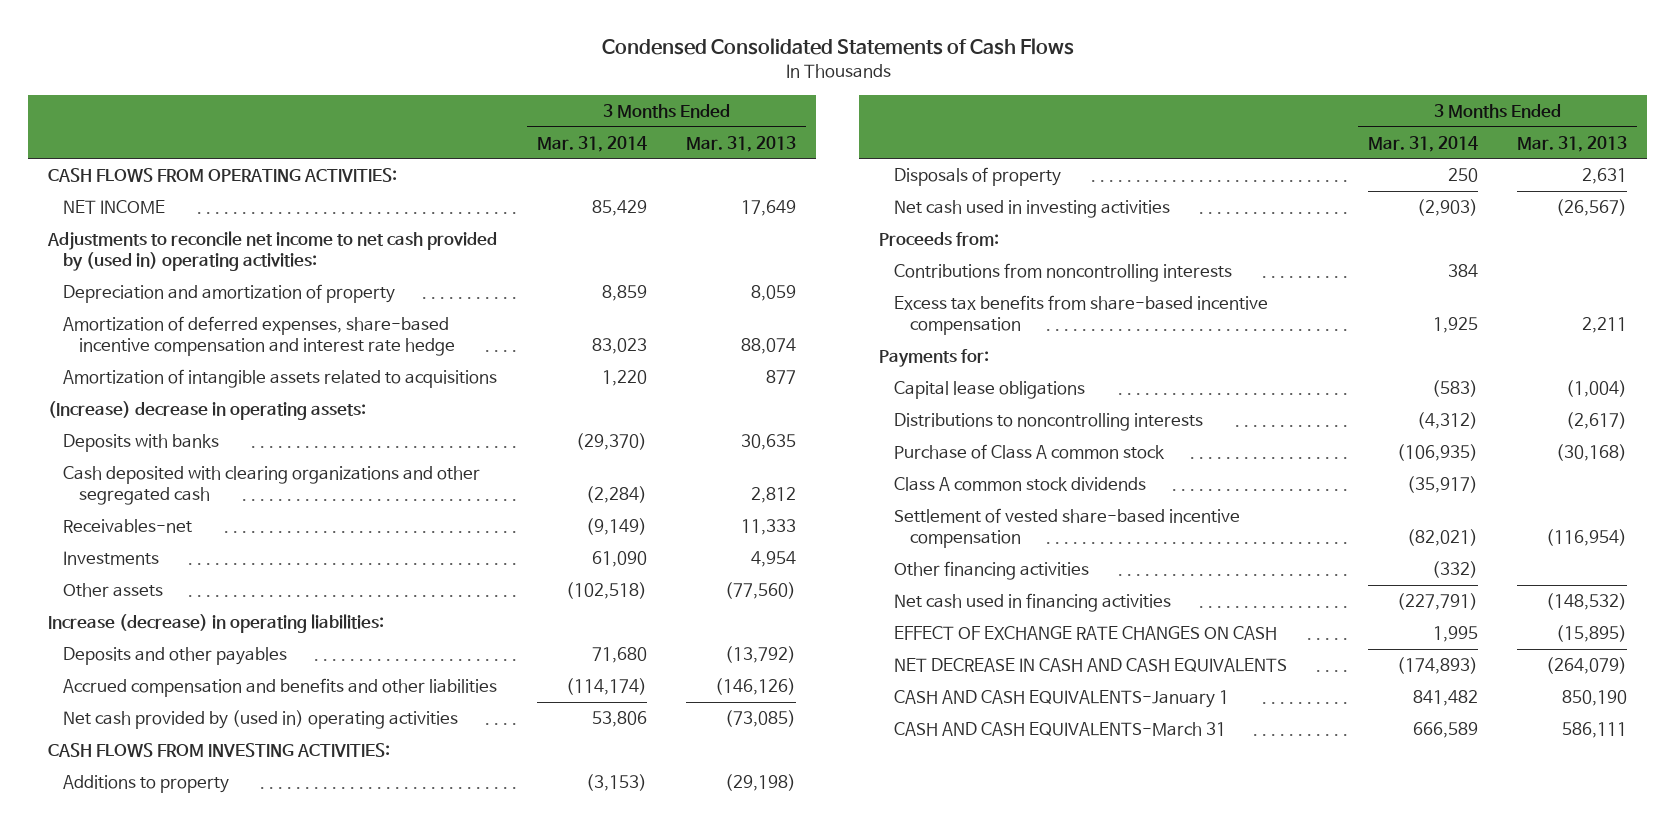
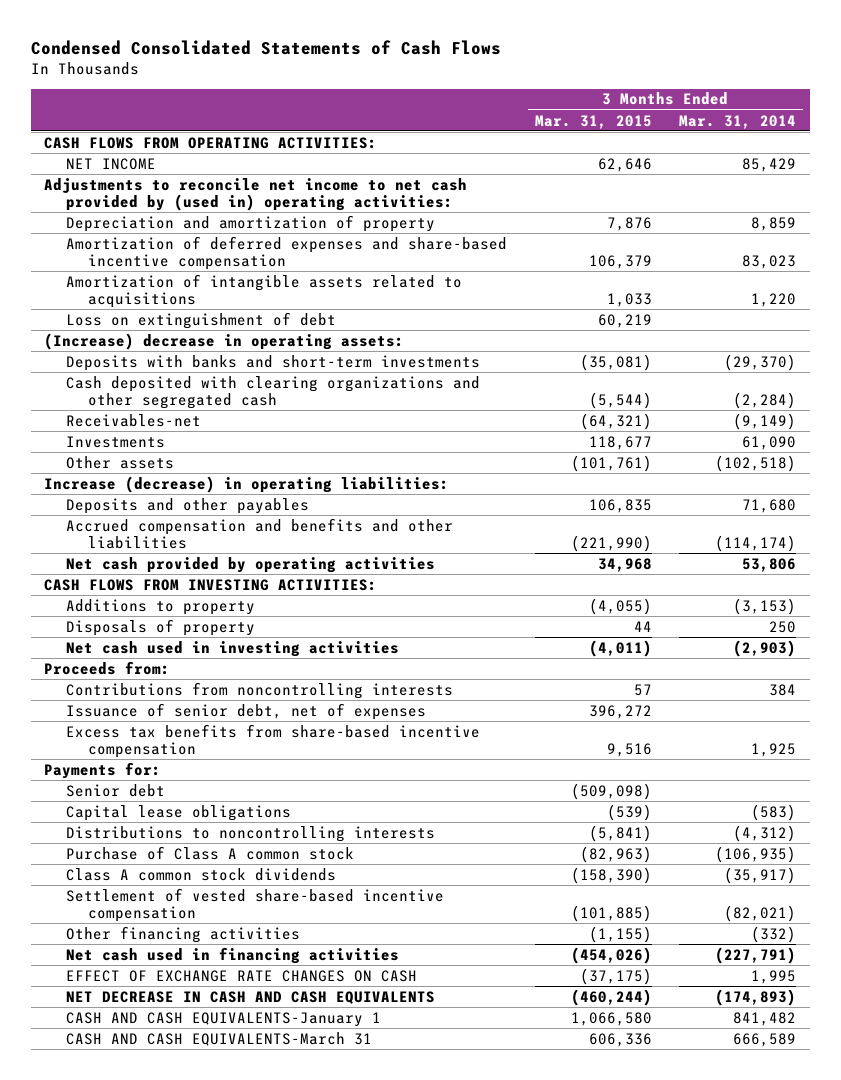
- | 3 Months Ended Mar. 31, 2014 | 3 Months Ended Mar. 31, 2013
+ | 3 Months Ended Mar. 31, 2015 | 3 Months Ended Mar. 31, 2014
- Amortization of deferred expenses, share-based incentive compensation and interest rate hedge | 83,023 | 88,074
+ Amortization of deferred expenses and share-based incentive compensation | 106,379 | 83,023
+ Loss on extinguishment of debt | 60,219 |
- Deposits with banks | (29,370) | 30,635
+ Deposits with banks and short-term investments | (35,081) | (29,370)
- Net cash provided by (used in) operating activities | 53,806 | (73,085)
+ Net cash provided by operating activities | 34,968 | 53,806
+ Issuance of senior debt, net of expenses | 396,272 |
+ Senior debt | (509,098) |

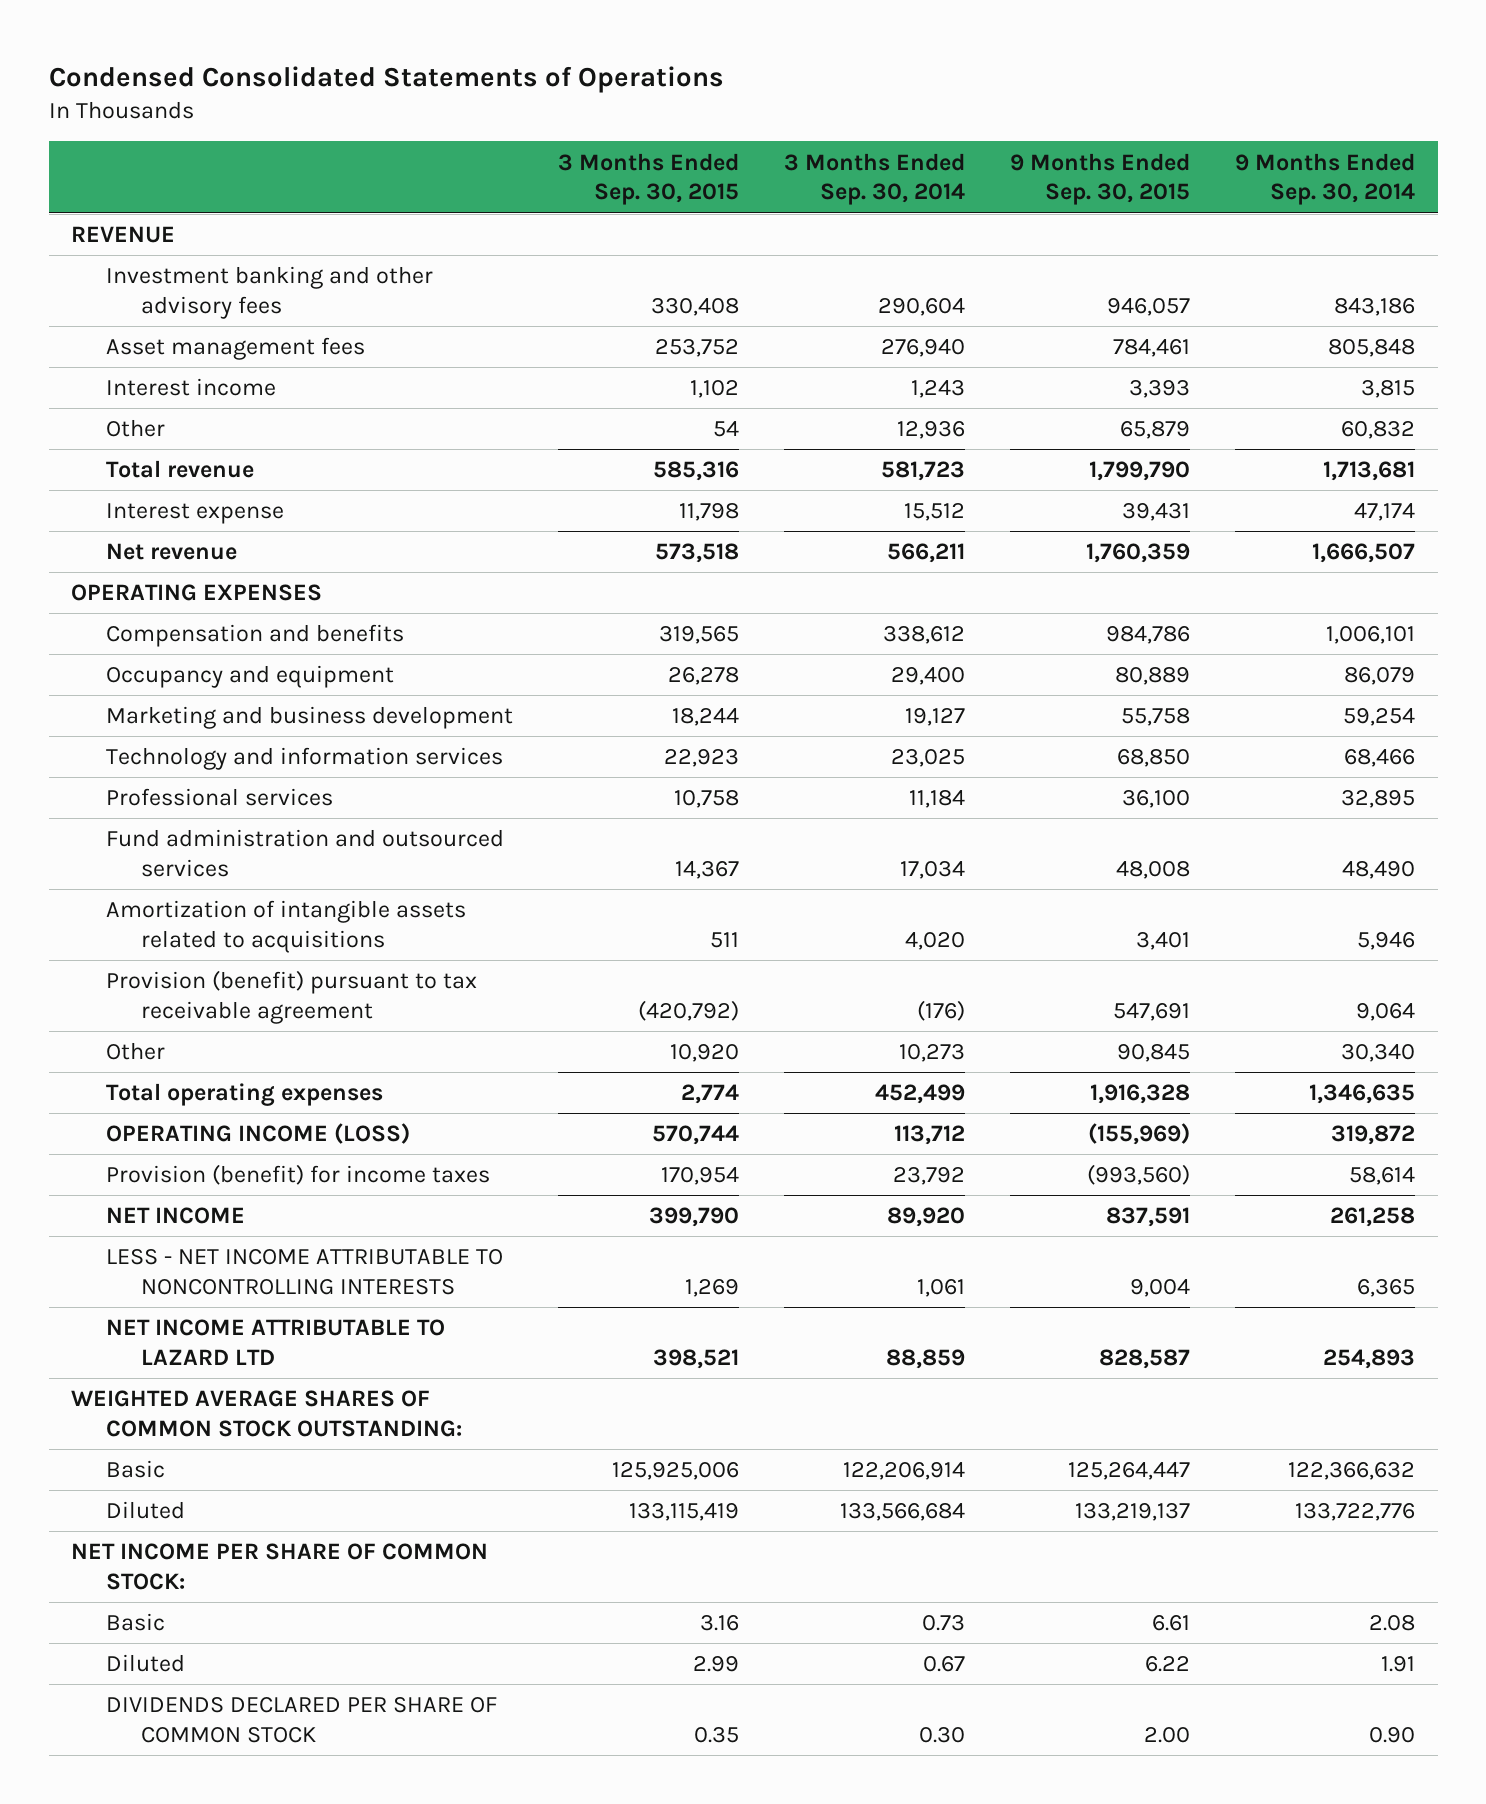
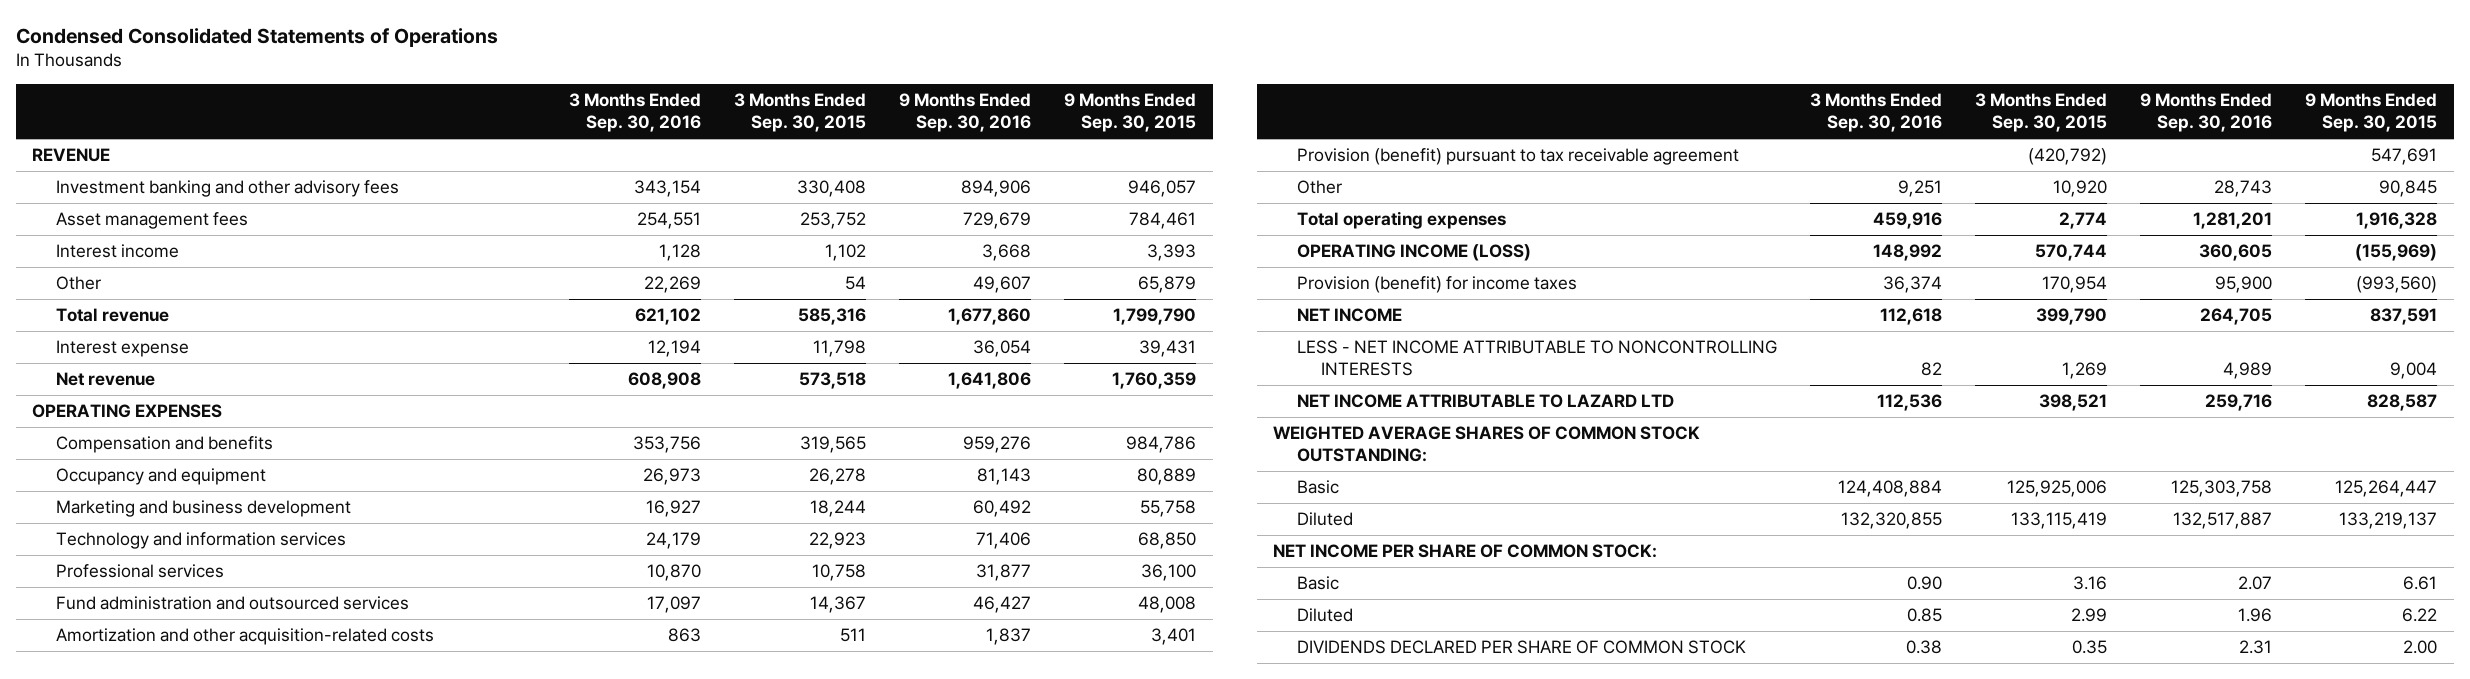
- | 3 Months Ended Sep. 30, 2015 | 3 Months Ended Sep. 30, 2014 | 9 Months Ended Sep. 30, 2015 | 9 Months Ended Sep. 30, 2014
+ | 3 Months Ended Sep. 30, 2016 | 3 Months Ended Sep. 30, 2015 | 9 Months Ended Sep. 30, 2016 | 9 Months Ended Sep. 30, 2015
- Amortization of intangible assets related to acquisitions | 511 | 4,020 | 3,401 | 5,946
+ Amortization and other acquisition-related costs | 863 | 511 | 1,837 | 3,401

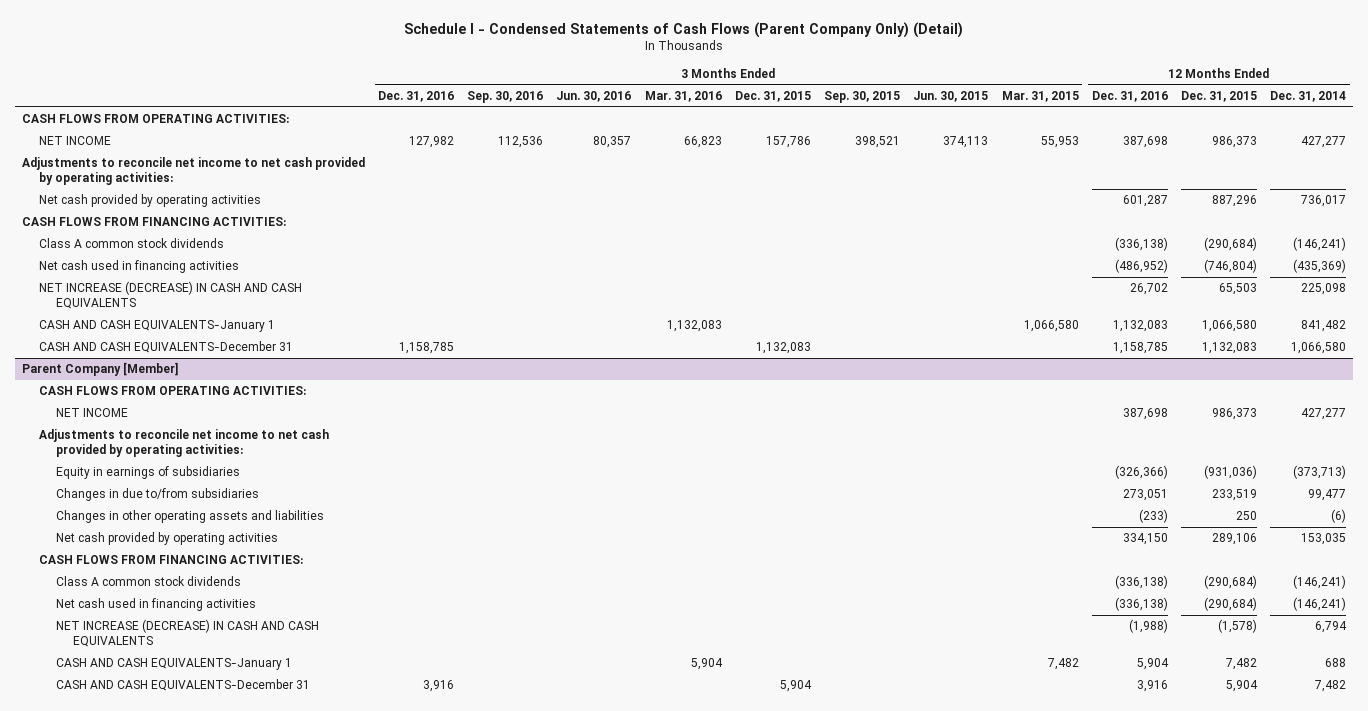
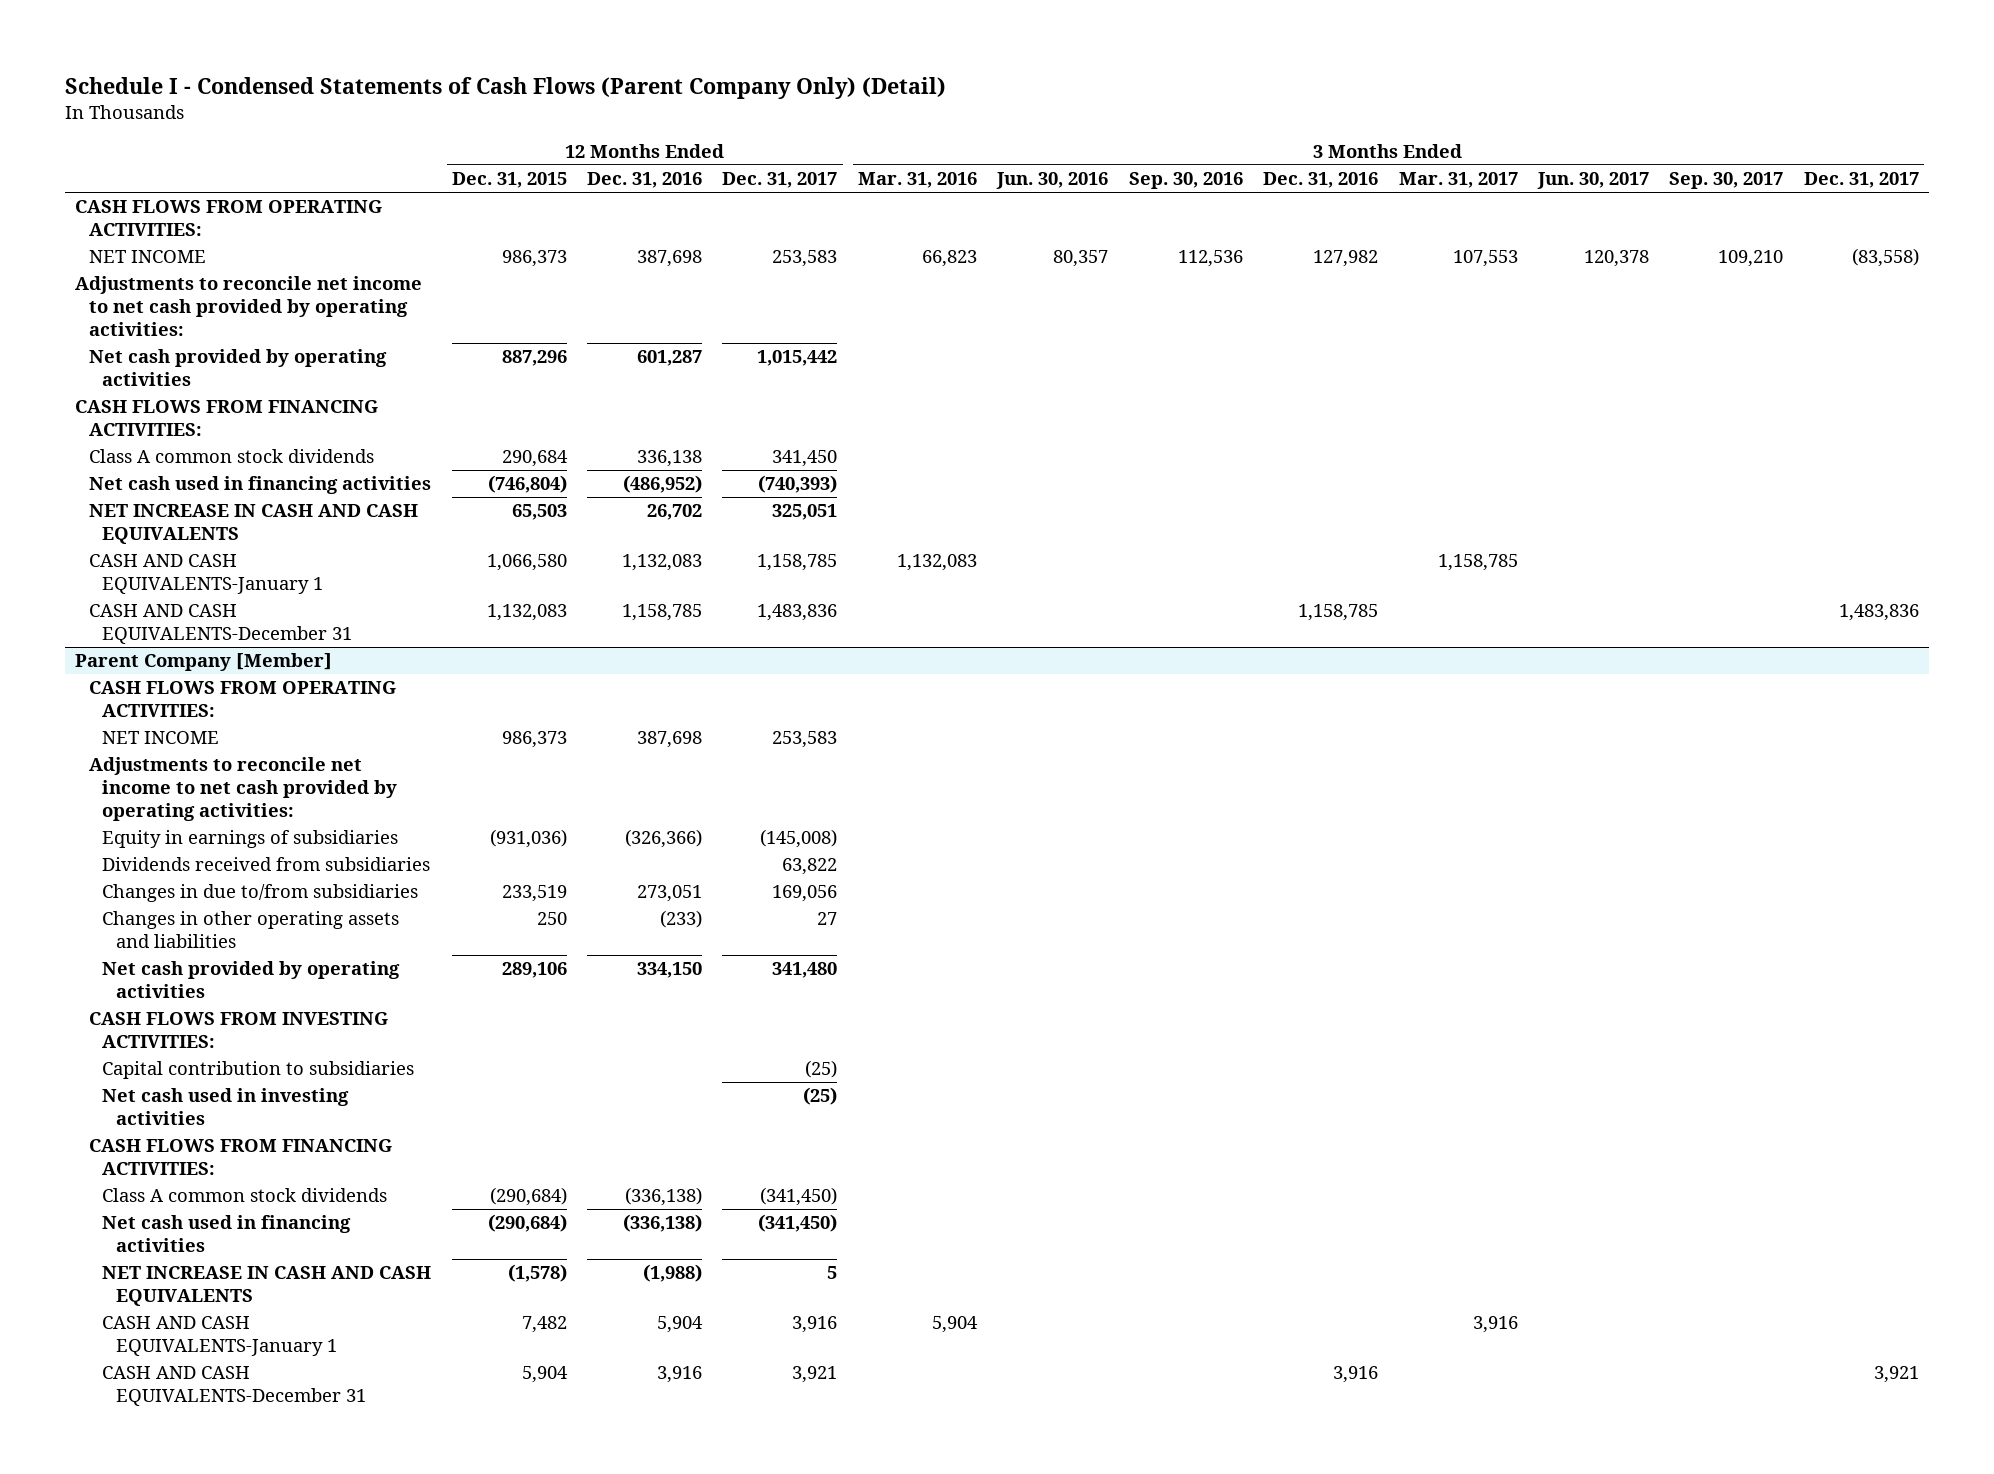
- | 3 Months Ended Dec. 31, 2016 | 3 Months Ended Sep. 30, 2016 | 3 Months Ended Jun. 30, 2016 | 3 Months Ended Mar. 31, 2016 | 3 Months Ended Dec. 31, 2015 | 3 Months Ended Sep. 30, 2015 | 3 Months Ended Jun. 30, 2015 | 3 Months Ended Mar. 31, 2015 | 12 Months Ended Dec. 31, 2016 | 12 Months Ended Dec. 31, 2015 | 12 Months Ended Dec. 31, 2014
+ | 12 Months Ended Dec. 31, 2015 | 12 Months Ended Dec. 31, 2016 | 12 Months Ended Dec. 31, 2017 | 3 Months Ended Mar. 31, 2016 | 3 Months Ended Jun. 30, 2016 | 3 Months Ended Sep. 30, 2016 | 3 Months Ended Dec. 31, 2016 | 3 Months Ended Mar. 31, 2017 | 3 Months Ended Jun. 30, 2017 | 3 Months Ended Sep. 30, 2017 | 3 Months Ended Dec. 31, 2017
- Class A common stock dividends | | | | | | | | | (336,138) | (290,684) | (146,241)
+ Class A common stock dividends | 290,684 | 336,138 | 341,450 | | | | | | | |
- NET INCREASE (DECREASE) IN CASH AND CASH EQUIVALENTS | | | | | | | | | 26,702 | 65,503 | 225,098
+ NET INCREASE IN CASH AND CASH EQUIVALENTS | 65,503 | 26,702 | 325,051 | | | | | | | |
@ Parent Company [Member]
+ Dividends received from subsidiaries | | | 63,822 | | | | | | | |
+ CASH FLOWS FROM INVESTING ACTIVITIES:
+ Capital contribution to subsidiaries | | | (25) | | | | | | | |
+ Net cash used in investing activities | | | (25) | | | | | | | |
- NET INCREASE (DECREASE) IN CASH AND CASH EQUIVALENTS | | | | | | | | | (1,988) | (1,578) | 6,794
+ NET INCREASE IN CASH AND CASH EQUIVALENTS | (1,578) | (1,988) | 5 | | | | | | | |

